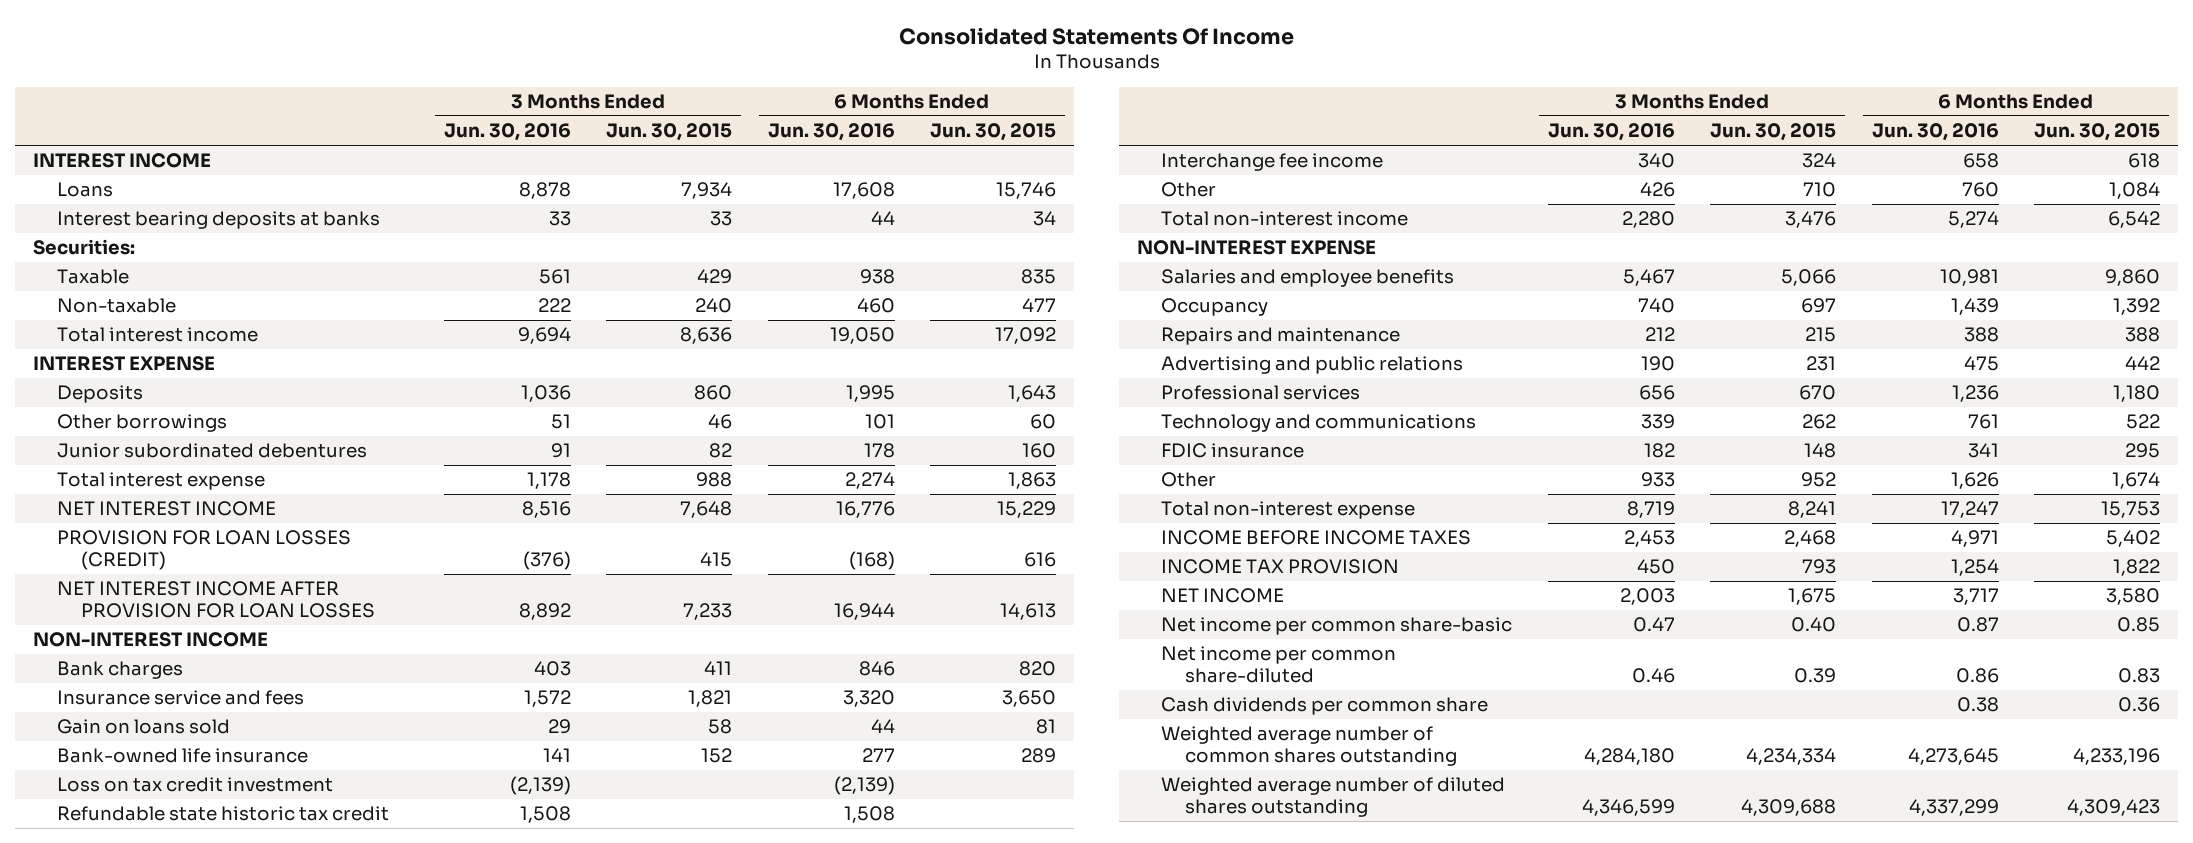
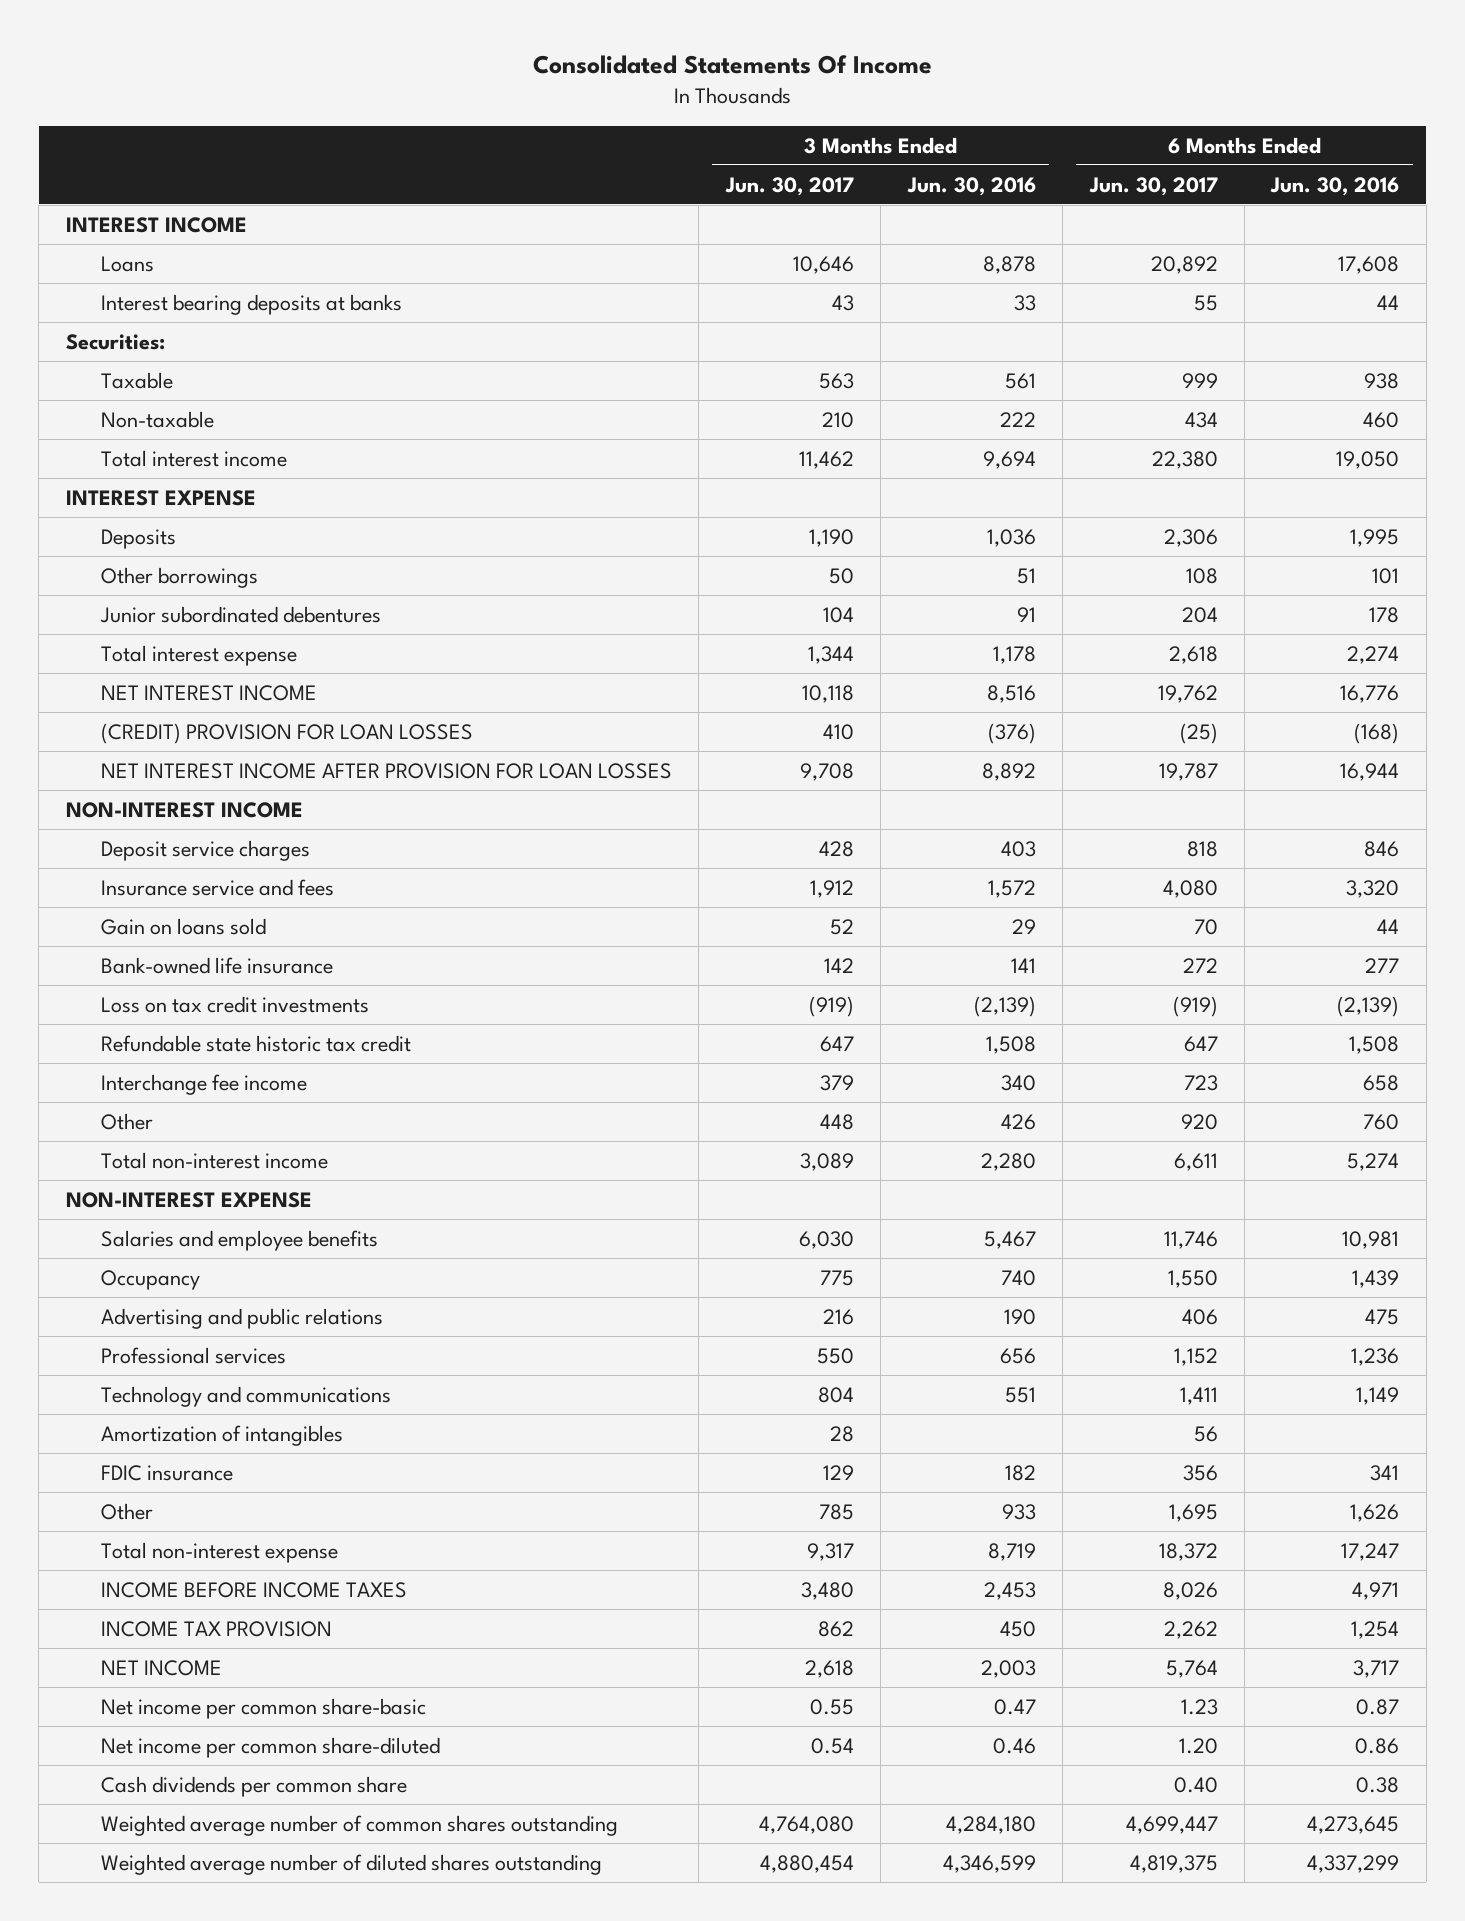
- | 3 Months Ended Jun. 30, 2016 | 3 Months Ended Jun. 30, 2015 | 6 Months Ended Jun. 30, 2016 | 6 Months Ended Jun. 30, 2015
+ | 3 Months Ended Jun. 30, 2017 | 3 Months Ended Jun. 30, 2016 | 6 Months Ended Jun. 30, 2017 | 6 Months Ended Jun. 30, 2016
- PROVISION FOR LOAN LOSSES (CREDIT) | (376) | 415 | (168) | 616
+ (CREDIT) PROVISION FOR LOAN LOSSES | 410 | (376) | (25) | (168)
- Bank charges | 403 | 411 | 846 | 820
+ Deposit service charges | 428 | 403 | 818 | 846
- Loss on tax credit investment | (2,139) | | (2,139) |
+ Loss on tax credit investments | (919) | (2,139) | (919) | (2,139)
- Repairs and maintenance | 212 | 215 | 388 | 388
- Technology and communications | 339 | 262 | 761 | 522
+ Technology and communications | 804 | 551 | 1,411 | 1,149
+ Amortization of intangibles | 28 | | 56 |

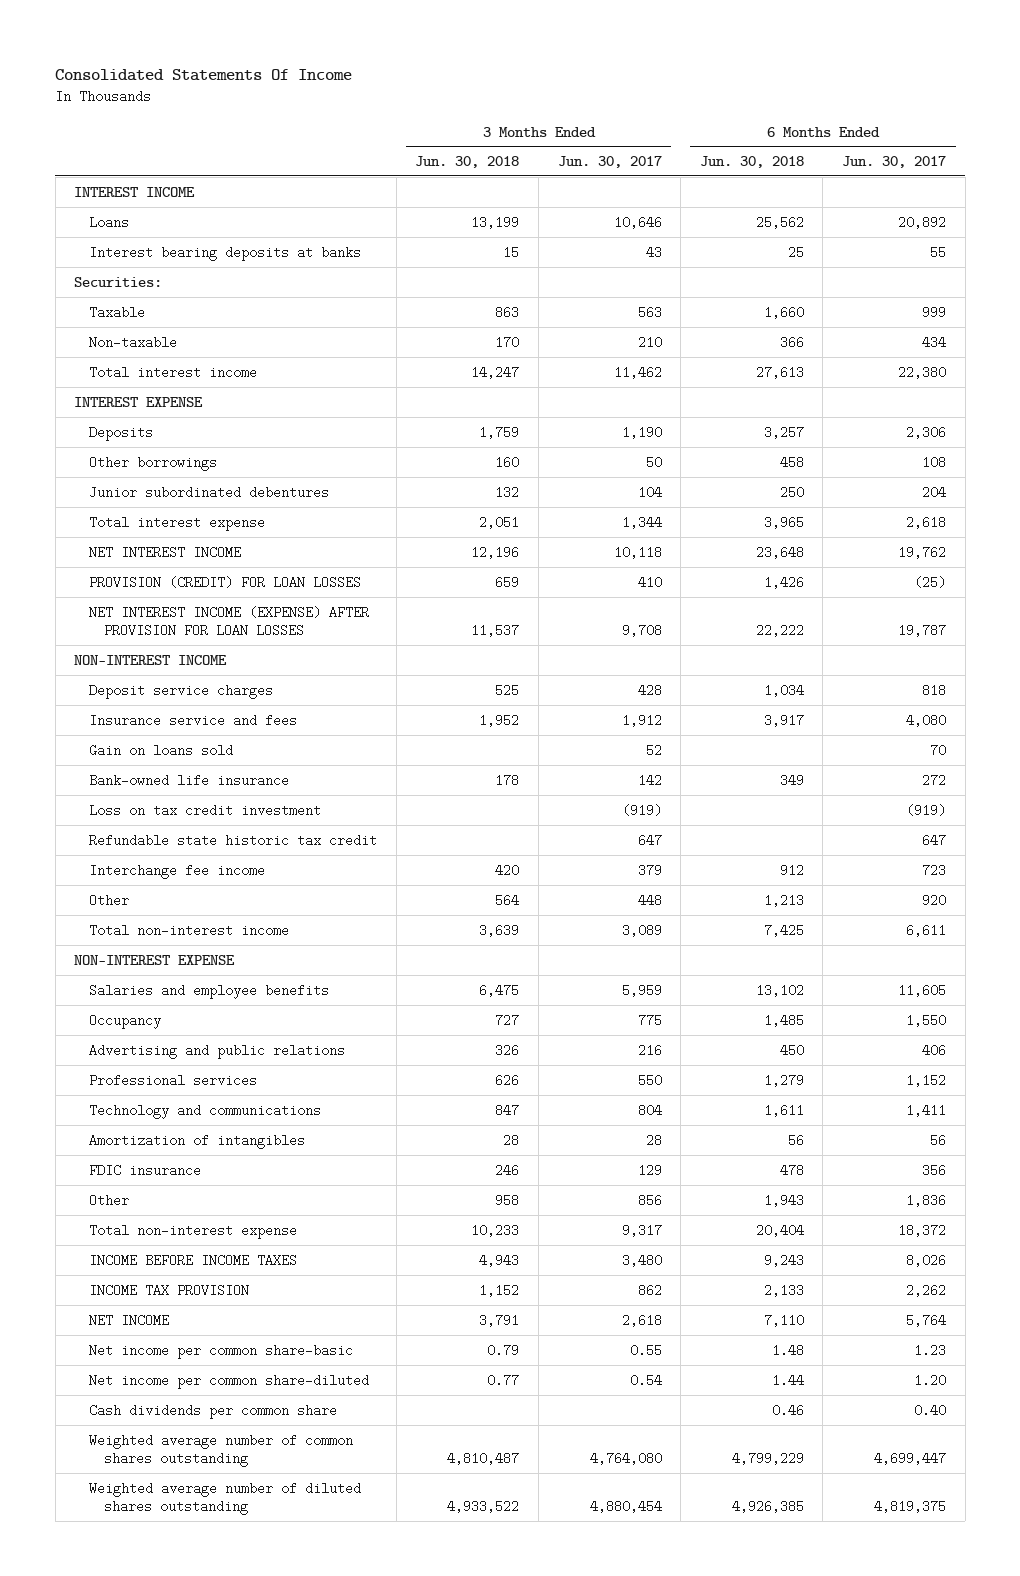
- | 3 Months Ended Jun. 30, 2017 | 3 Months Ended Jun. 30, 2016 | 6 Months Ended Jun. 30, 2017 | 6 Months Ended Jun. 30, 2016
+ | 3 Months Ended Jun. 30, 2018 | 3 Months Ended Jun. 30, 2017 | 6 Months Ended Jun. 30, 2018 | 6 Months Ended Jun. 30, 2017
- (CREDIT) PROVISION FOR LOAN LOSSES | 410 | (376) | (25) | (168)
- NET INTEREST INCOME AFTER PROVISION FOR LOAN LOSSES | 9,708 | 8,892 | 19,787 | 16,944
+ PROVISION (CREDIT) FOR LOAN LOSSES | 659 | 410 | 1,426 | (25)
+ NET INTEREST INCOME (EXPENSE) AFTER PROVISION FOR LOAN LOSSES | 11,537 | 9,708 | 22,222 | 19,787
- Loss on tax credit investments | (919) | (2,139) | (919) | (2,139)
+ Loss on tax credit investment | | (919) | | (919)
- Salaries and employee benefits | 6,030 | 5,467 | 11,746 | 10,981
+ Salaries and employee benefits | 6,475 | 5,959 | 13,102 | 11,605
- Other | 785 | 933 | 1,695 | 1,626
+ Other | 958 | 856 | 1,943 | 1,836

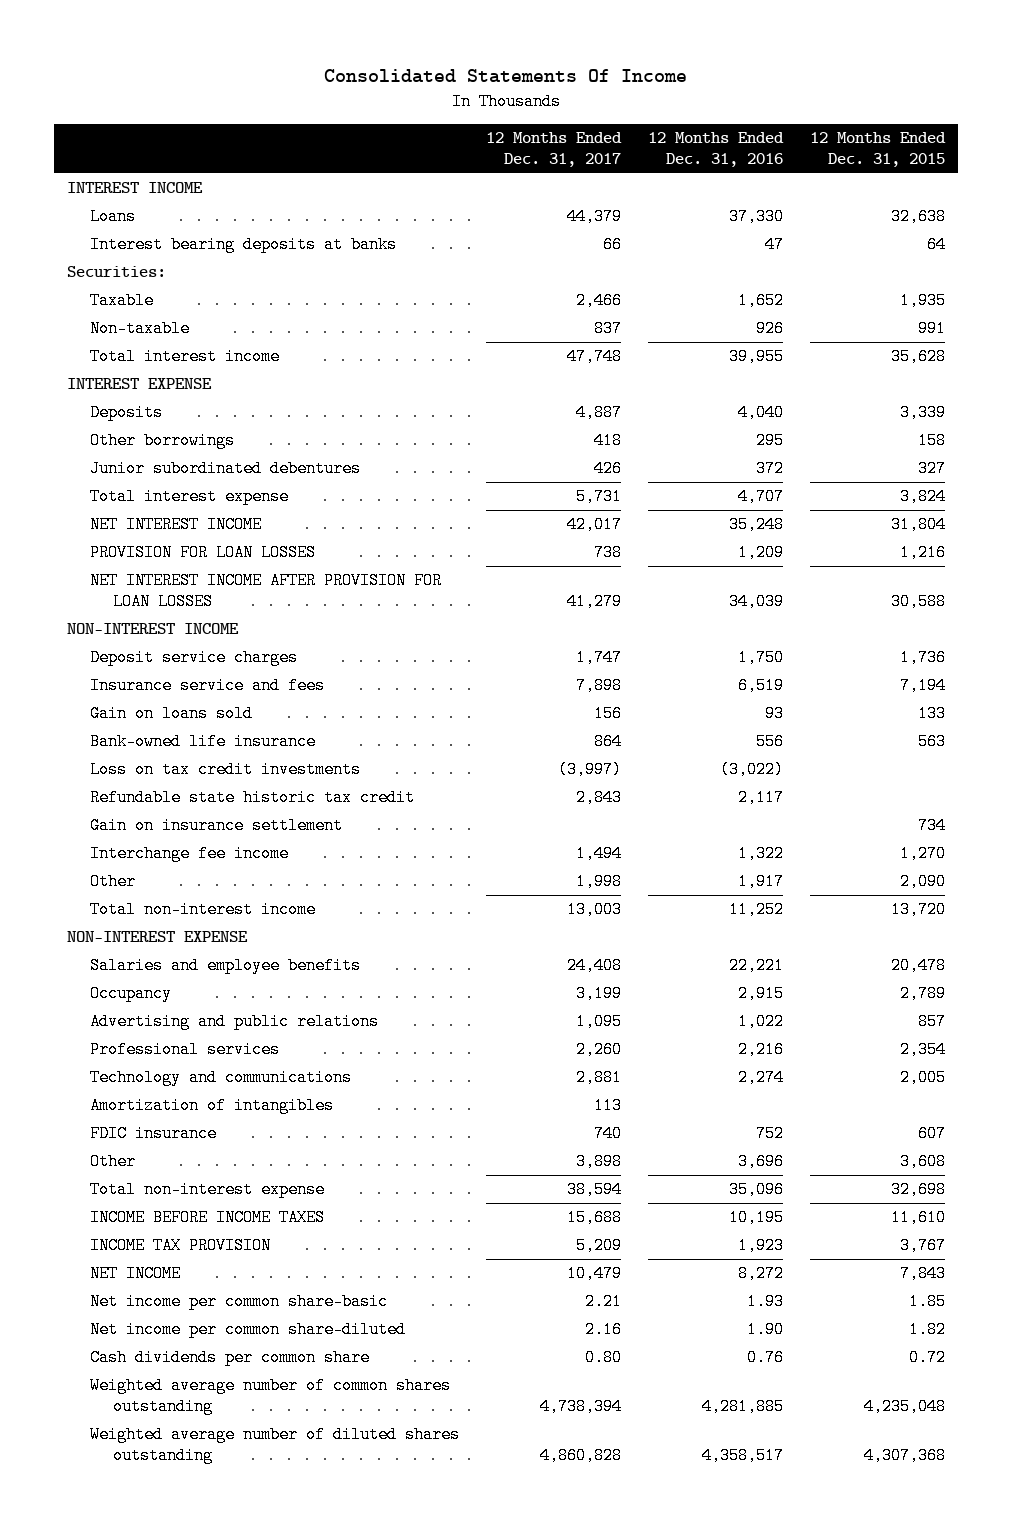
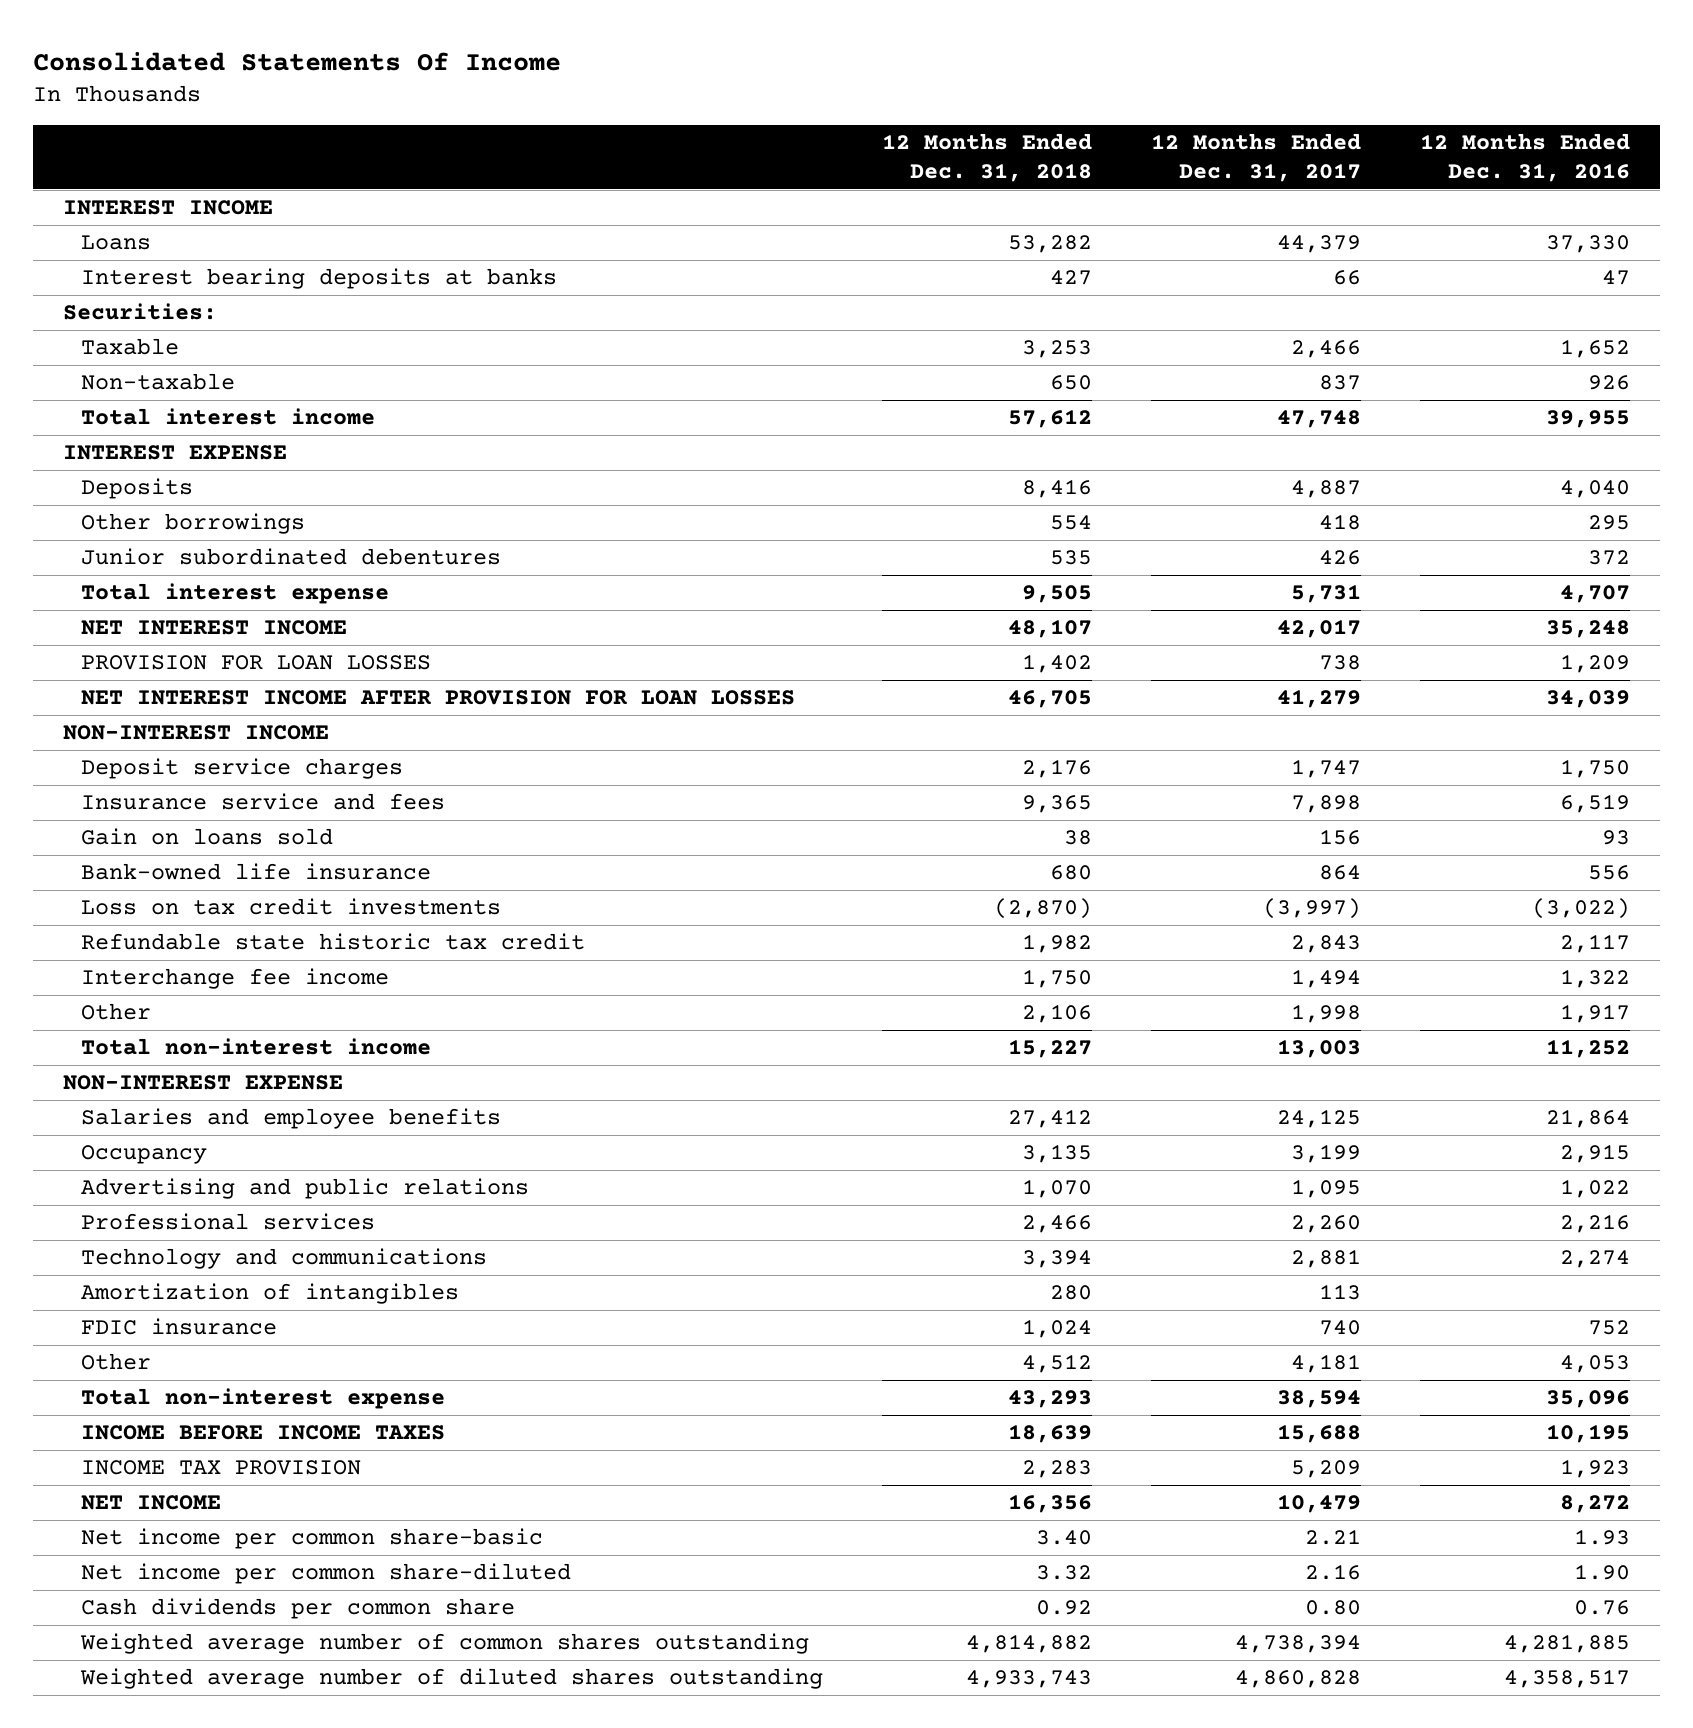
- | 12 Months Ended Dec. 31, 2017 | 12 Months Ended Dec. 31, 2016 | 12 Months Ended Dec. 31, 2015
+ | 12 Months Ended Dec. 31, 2018 | 12 Months Ended Dec. 31, 2017 | 12 Months Ended Dec. 31, 2016
- Gain on insurance settlement | | | 734
- Salaries and employee benefits | 24,408 | 22,221 | 20,478
+ Salaries and employee benefits | 27,412 | 24,125 | 21,864
- Other | 3,898 | 3,696 | 3,608
+ Other | 4,512 | 4,181 | 4,053

